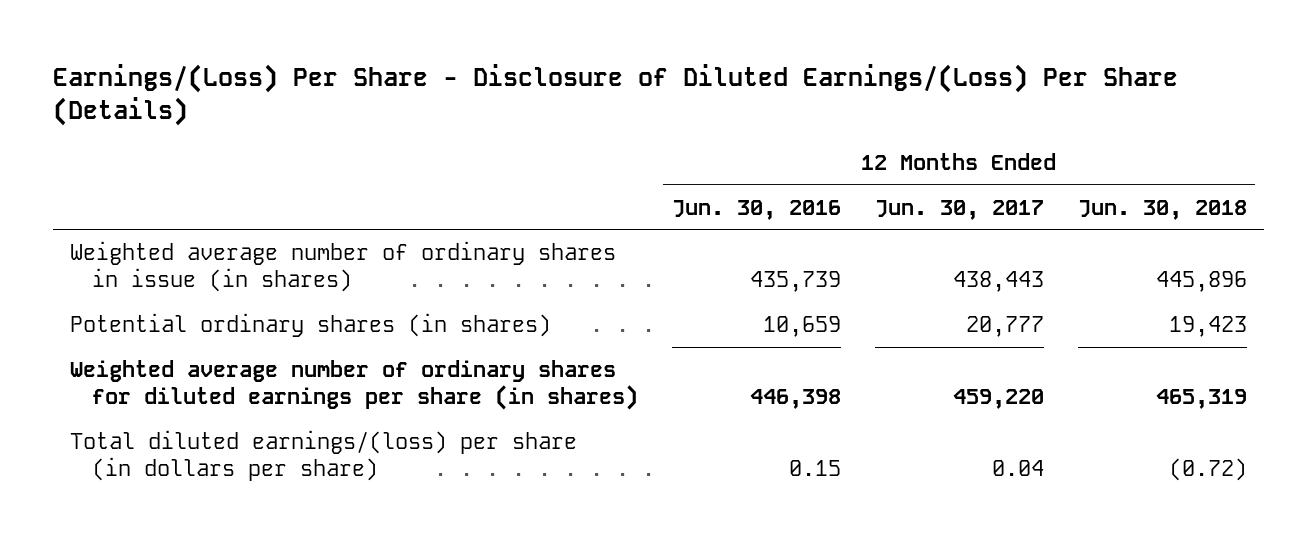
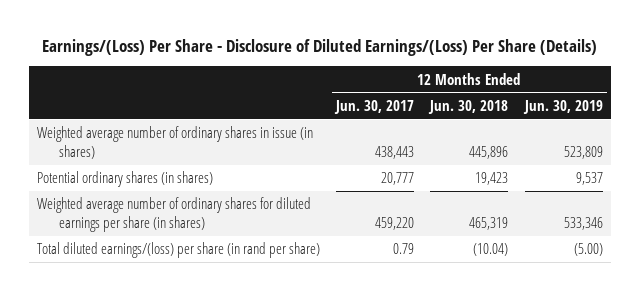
- | 12 Months Ended Jun. 30, 2016 | 12 Months Ended Jun. 30, 2017 | 12 Months Ended Jun. 30, 2018
+ | 12 Months Ended Jun. 30, 2017 | 12 Months Ended Jun. 30, 2018 | 12 Months Ended Jun. 30, 2019
- Total diluted earnings/(loss) per share (in dollars per share) | 0.15 | 0.04 | (0.72)
+ Total diluted earnings/(loss) per share (in rand per share) | 0.79 | (10.04) | (5.00)

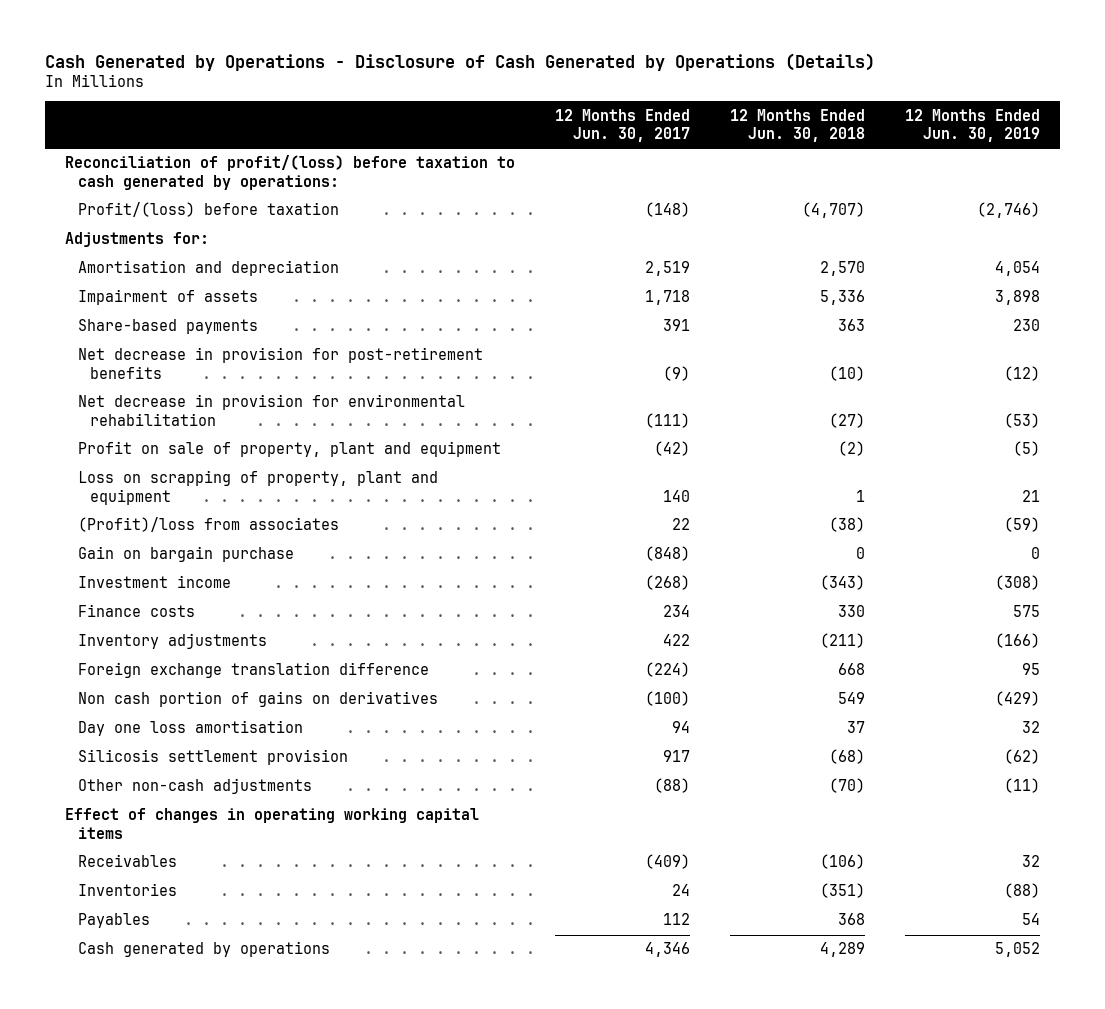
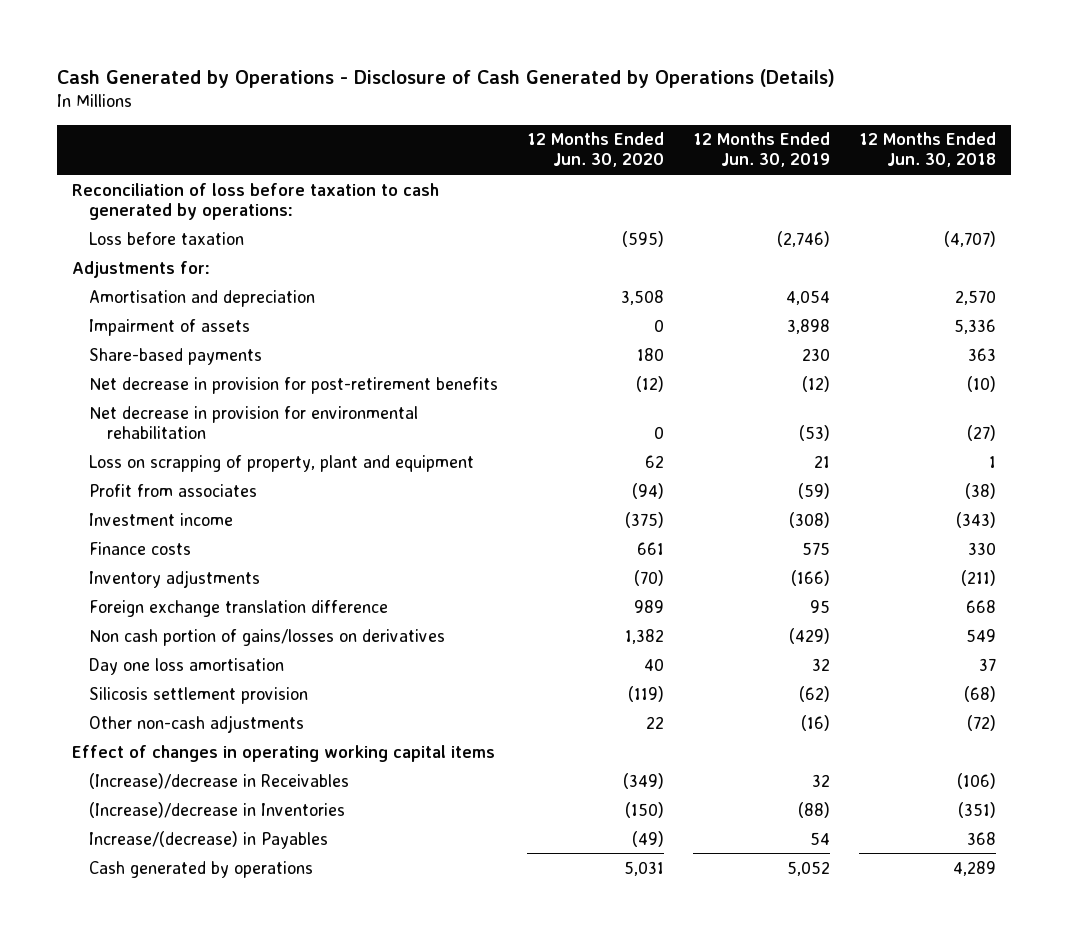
- | 12 Months Ended Jun. 30, 2017 | 12 Months Ended Jun. 30, 2018 | 12 Months Ended Jun. 30, 2019
+ | 12 Months Ended Jun. 30, 2020 | 12 Months Ended Jun. 30, 2019 | 12 Months Ended Jun. 30, 2018
- Reconciliation of profit/(loss) before taxation to cash generated by operations:
- Profit/(loss) before taxation | (148) | (4,707) | (2,746)
+ Reconciliation of loss before taxation to cash generated by operations:
+ Loss before taxation | (595) | (2,746) | (4,707)
- Profit on sale of property, plant and equipment | (42) | (2) | (5)
- (Profit)/loss from associates | 22 | (38) | (59)
- Gain on bargain purchase | (848) | 0 | 0
+ Profit from associates | (94) | (59) | (38)
- Non cash portion of gains on derivatives | (100) | 549 | (429)
+ Non cash portion of gains/losses on derivatives | 1,382 | (429) | 549
- Other non-cash adjustments | (88) | (70) | (11)
+ Other non-cash adjustments | 22 | (16) | (72)
- Receivables | (409) | (106) | 32
- Inventories | 24 | (351) | (88)
- Payables | 112 | 368 | 54
+ (Increase)/decrease in Receivables | (349) | 32 | (106)
+ (Increase)/decrease in Inventories | (150) | (88) | (351)
+ Increase/(decrease) in Payables | (49) | 54 | 368

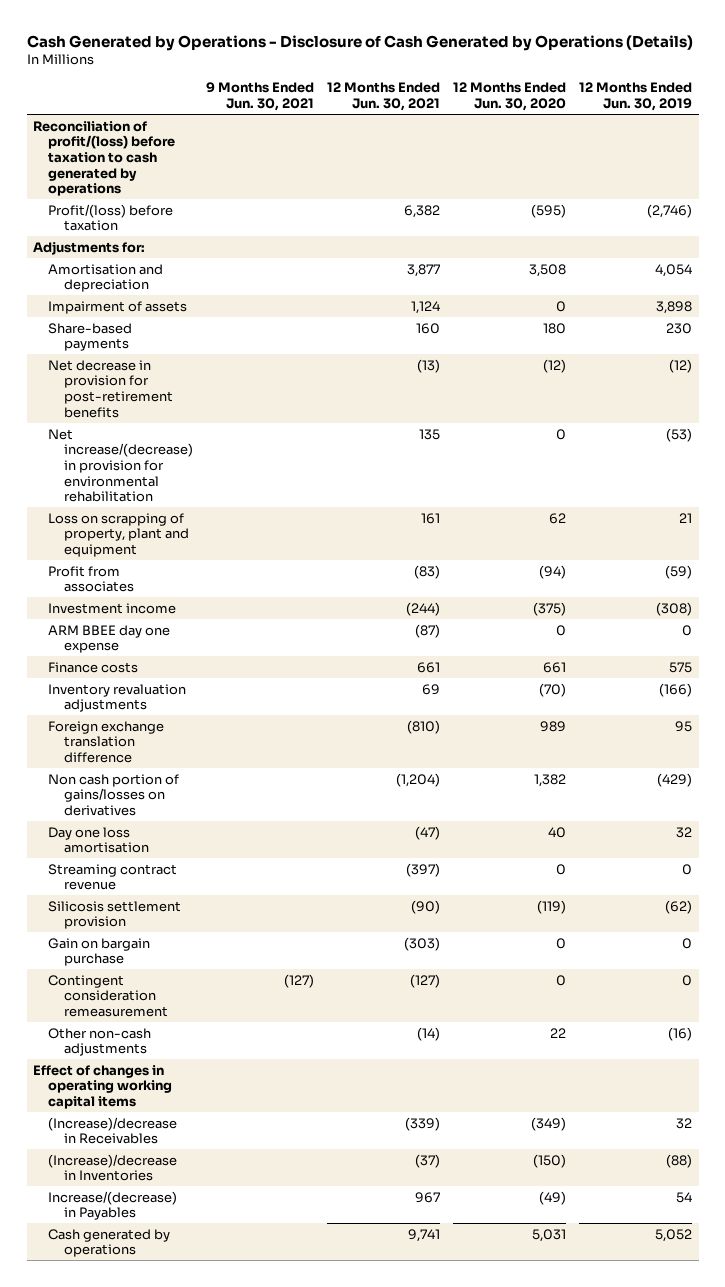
- | 12 Months Ended Jun. 30, 2020 | 12 Months Ended Jun. 30, 2019 | 12 Months Ended Jun. 30, 2018
+ | 9 Months Ended Jun. 30, 2021 | 12 Months Ended Jun. 30, 2021 | 12 Months Ended Jun. 30, 2020 | 12 Months Ended Jun. 30, 2019
- Reconciliation of loss before taxation to cash generated by operations:
- Loss before taxation | (595) | (2,746) | (4,707)
+ Reconciliation of profit/(loss) before taxation to cash generated by operations
+ Profit/(loss) before taxation | | 6,382 | (595) | (2,746)
- Net decrease in provision for environmental rehabilitation | 0 | (53) | (27)
+ Net increase/(decrease) in provision for environmental rehabilitation | | 135 | 0 | (53)
+ ARM BBEE day one expense | | (87) | 0 | 0
- Inventory adjustments | (70) | (166) | (211)
+ Inventory revaluation adjustments | | 69 | (70) | (166)
+ Streaming contract revenue | | (397) | 0 | 0
+ Gain on bargain purchase | | (303) | 0 | 0
+ Contingent consideration remeasurement | (127) | (127) | 0 | 0

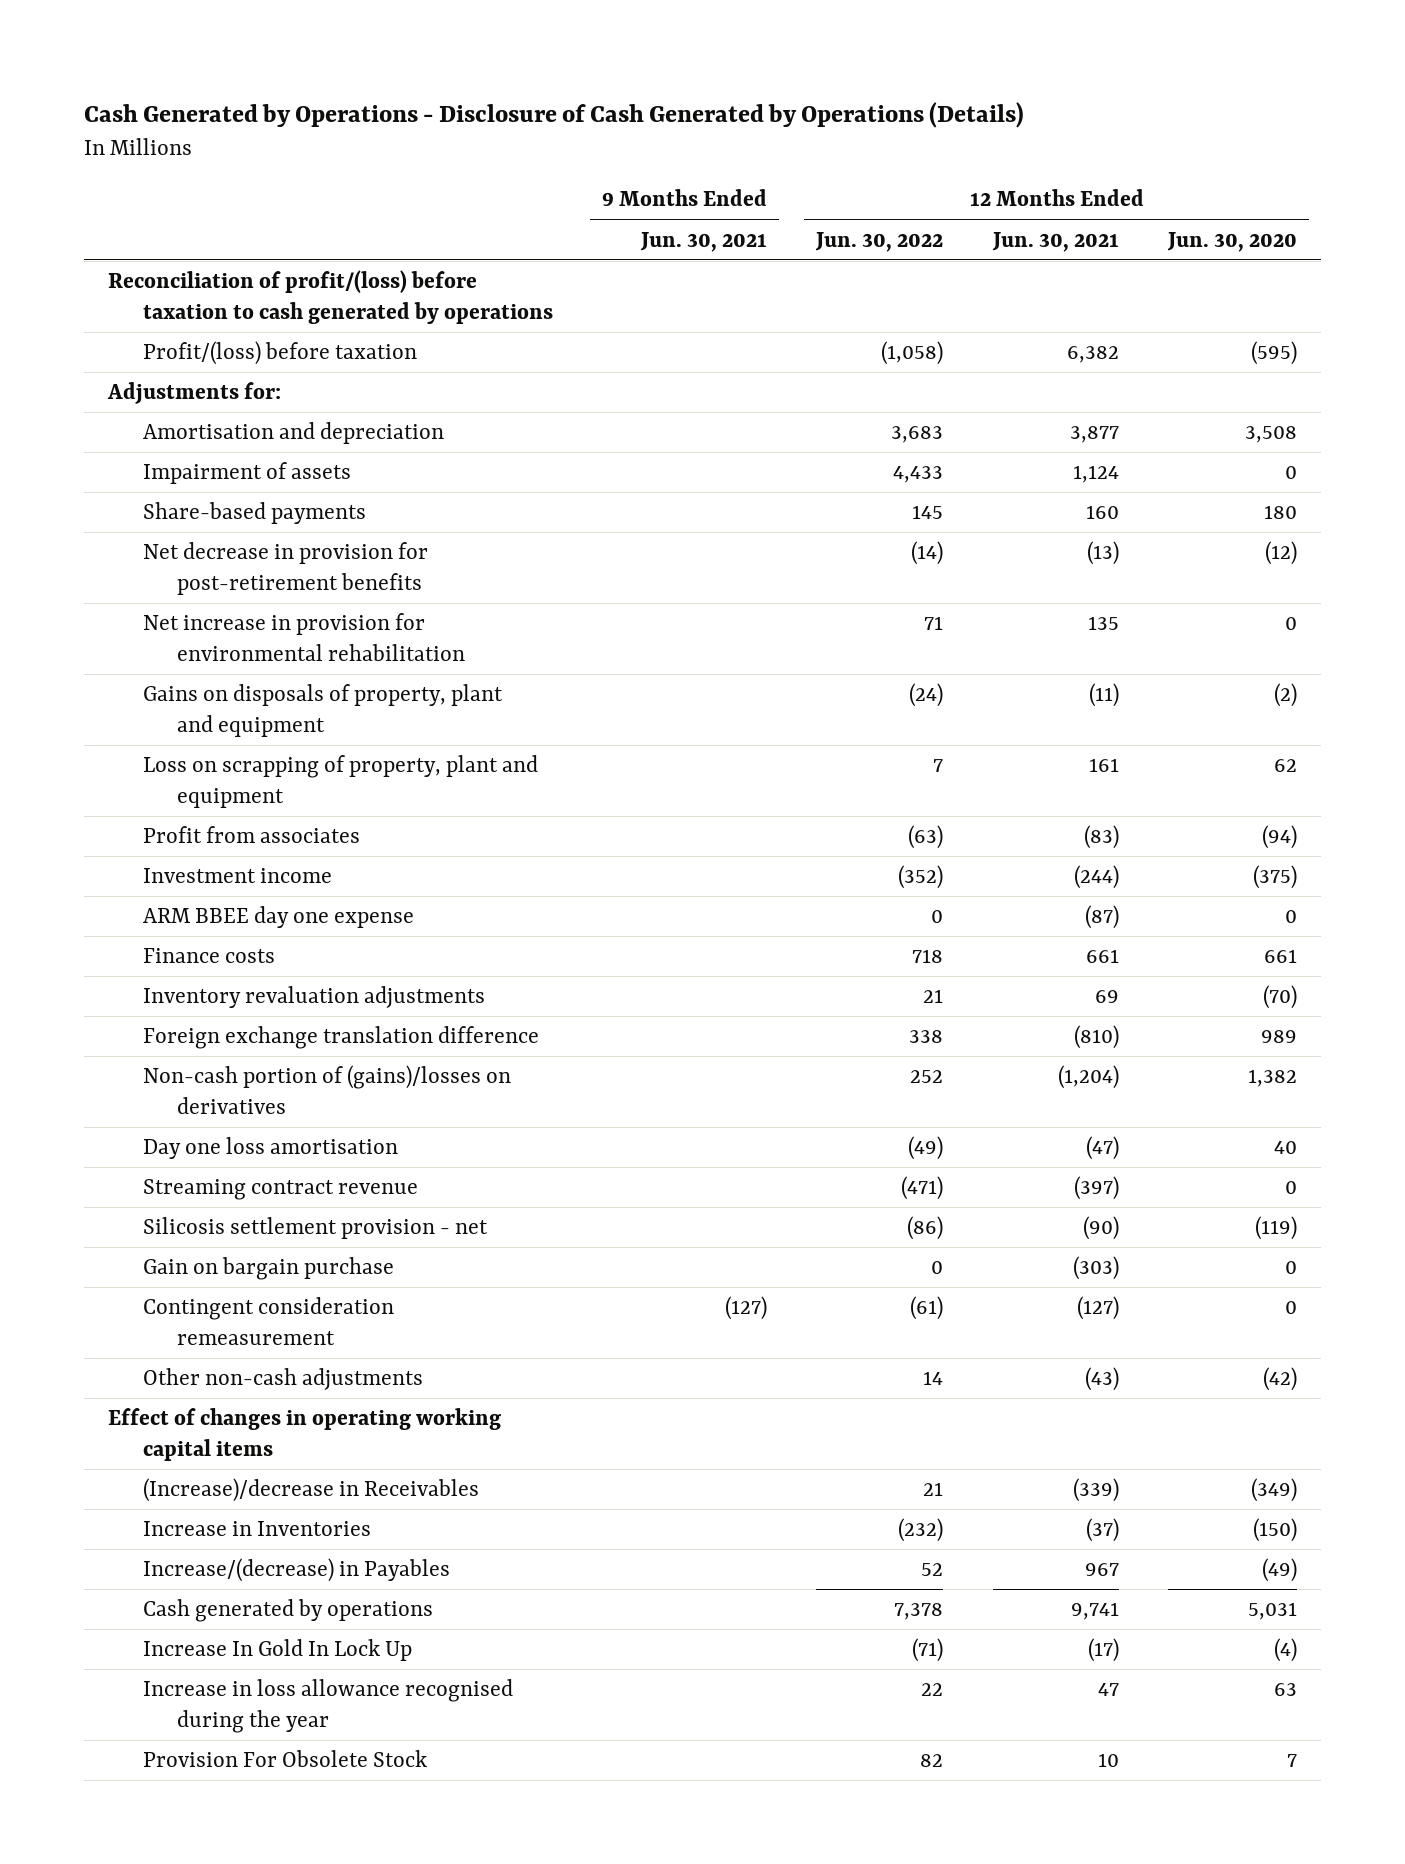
- | 9 Months Ended Jun. 30, 2021 | 12 Months Ended Jun. 30, 2021 | 12 Months Ended Jun. 30, 2020 | 12 Months Ended Jun. 30, 2019
+ | 9 Months Ended Jun. 30, 2021 | 12 Months Ended Jun. 30, 2022 | 12 Months Ended Jun. 30, 2021 | 12 Months Ended Jun. 30, 2020
- Net increase/(decrease) in provision for environmental rehabilitation | | 135 | 0 | (53)
+ Net increase in provision for environmental rehabilitation | | 71 | 135 | 0
+ Gains on disposals of property, plant and equipment | | (24) | (11) | (2)
- Non cash portion of gains/losses on derivatives | | (1,204) | 1,382 | (429)
+ Non-cash portion of (gains)/losses on derivatives | | 252 | (1,204) | 1,382
- Silicosis settlement provision | | (90) | (119) | (62)
+ Silicosis settlement provision - net | | (86) | (90) | (119)
- Other non-cash adjustments | | (14) | 22 | (16)
+ Other non-cash adjustments | | 14 | (43) | (42)
- (Increase)/decrease in Inventories | | (37) | (150) | (88)
+ Increase in Inventories | | (232) | (37) | (150)
+ Increase In Gold In Lock Up | | (71) | (17) | (4)
+ Increase in loss allowance recognised during the year | | 22 | 47 | 63
+ Provision For Obsolete Stock | | 82 | 10 | 7

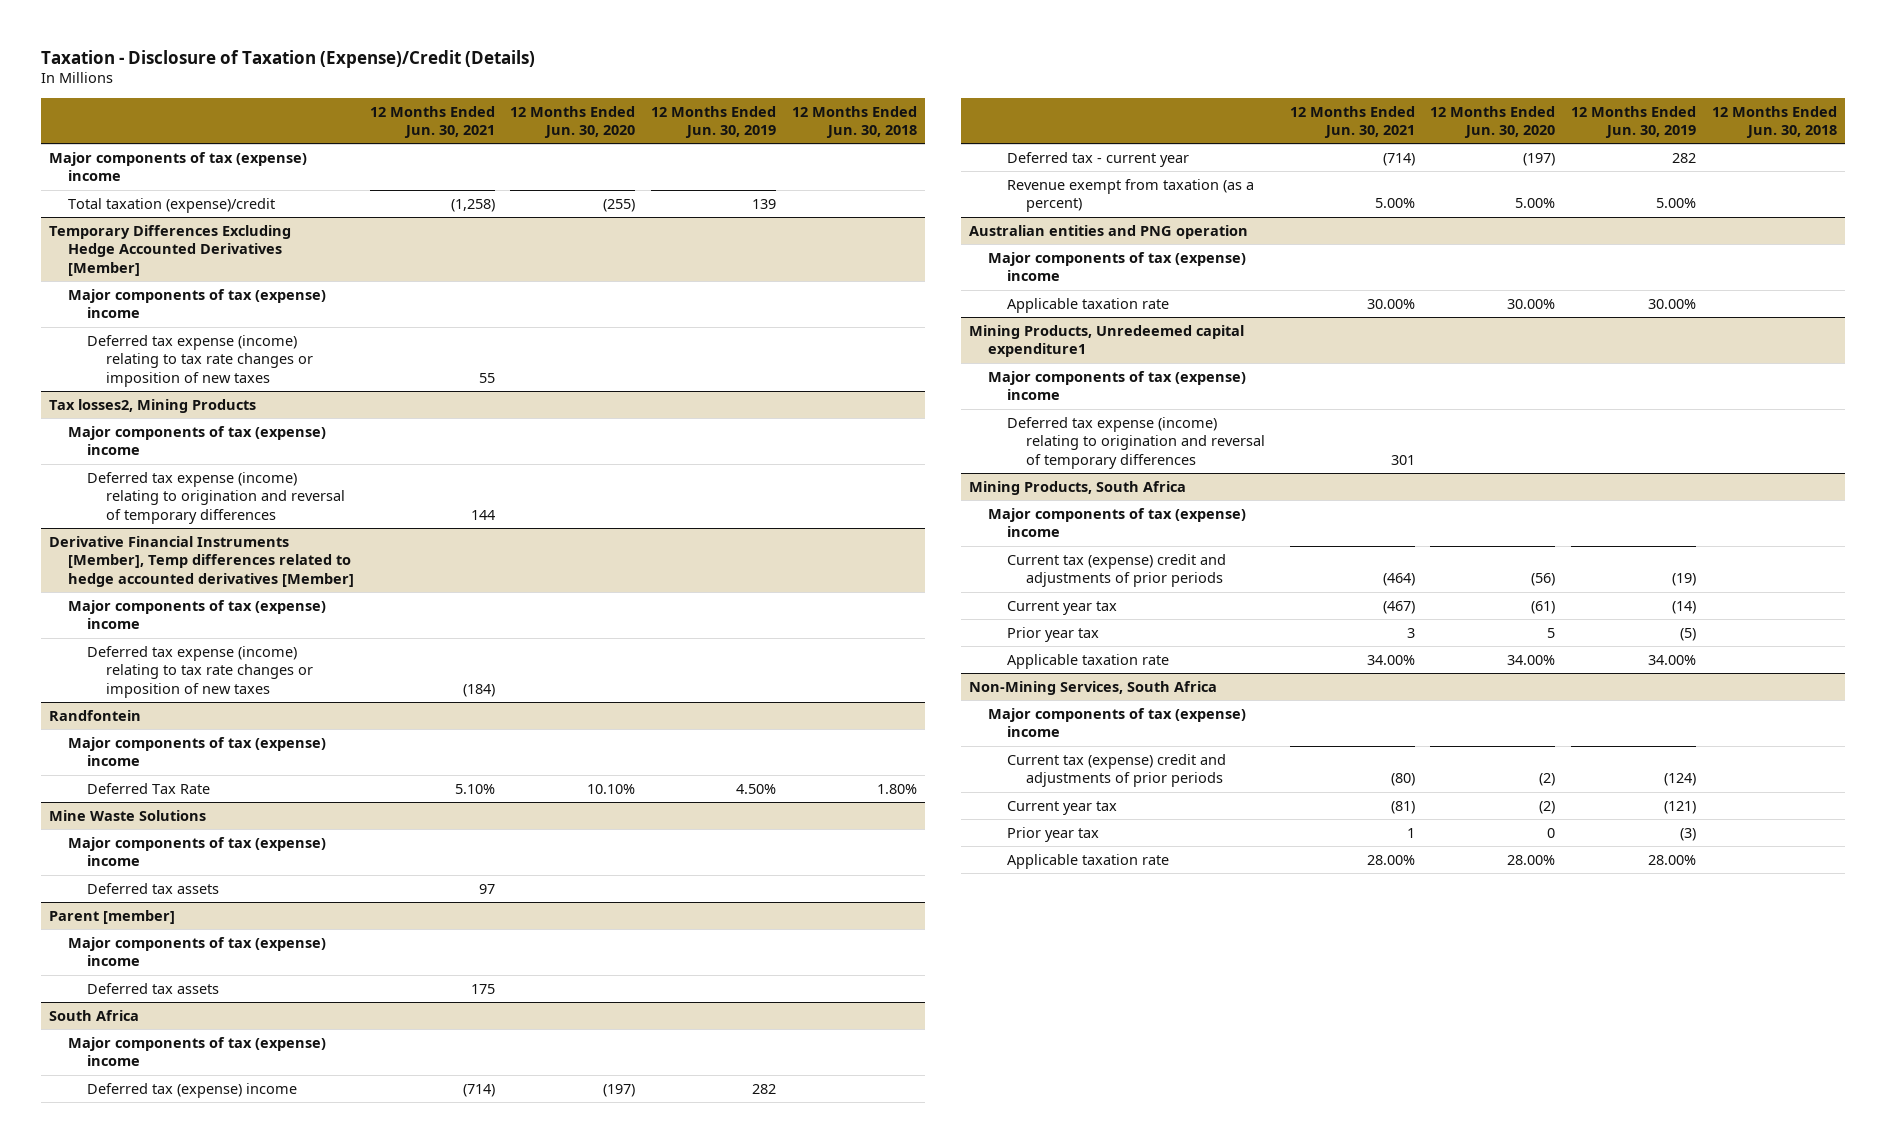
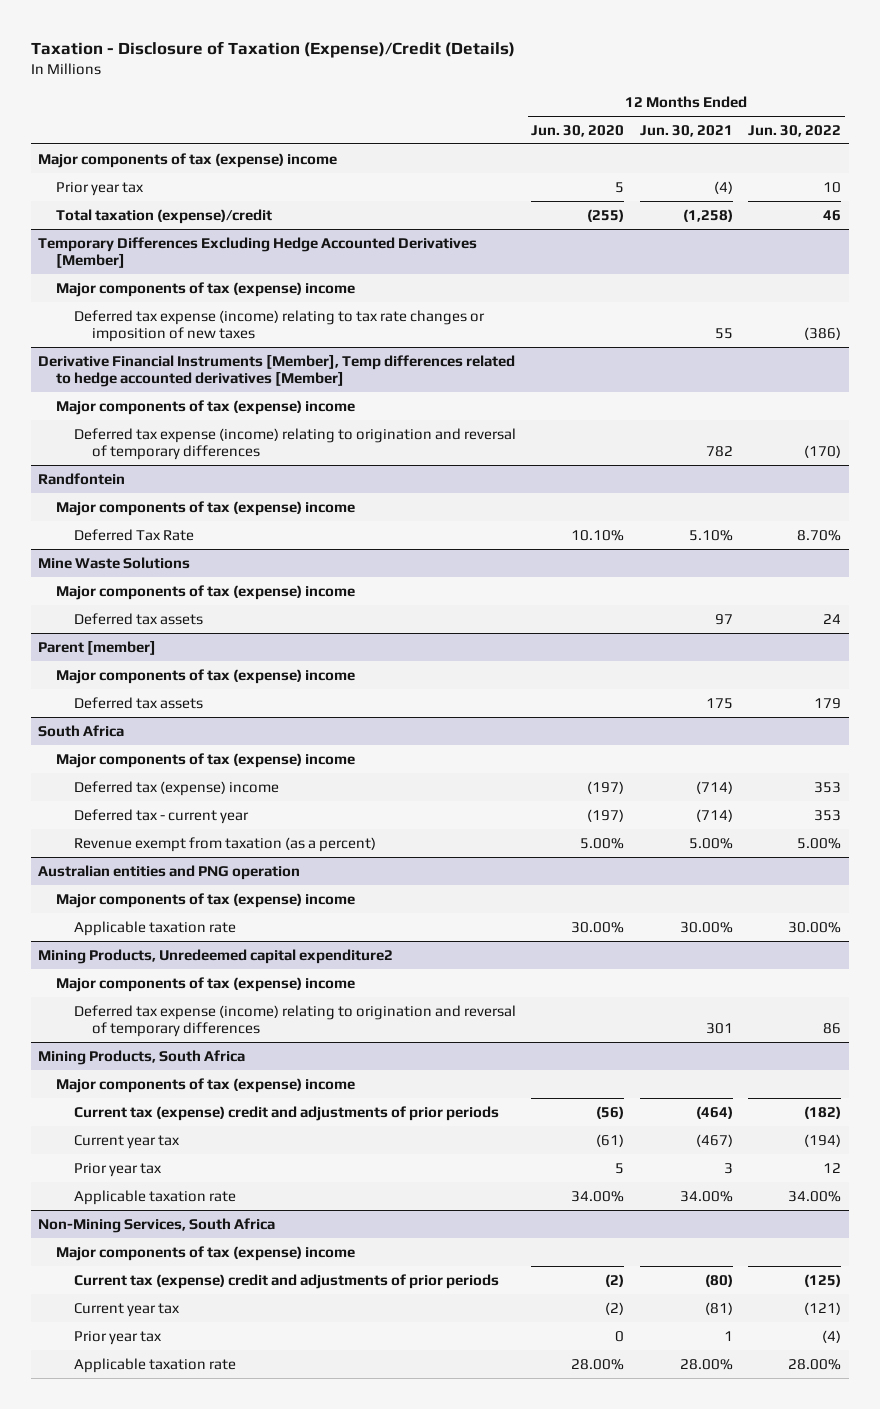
- | 12 Months Ended Jun. 30, 2021 | 12 Months Ended Jun. 30, 2020 | 12 Months Ended Jun. 30, 2019 | 12 Months Ended Jun. 30, 2018
+ | 12 Months Ended Jun. 30, 2020 | 12 Months Ended Jun. 30, 2021 | 12 Months Ended Jun. 30, 2022
+ Prior year tax | 5 | (4) | 10
- Tax losses2, Mining Products
- Major components of tax (expense) income
- Deferred tax expense (income) relating to origination and reversal of temporary differences | 144 | | |
@ Derivative Financial Instruments [Member], Temp differences related to hedge accounted derivatives [Member]
- Deferred tax expense (income) relating to tax rate changes or imposition of new taxes | (184) | | |
+ Deferred tax expense (income) relating to origination and reversal of temporary differences | | 782 | (170)
- Mining Products, Unredeemed capital expenditure1
+ Mining Products, Unredeemed capital expenditure2

